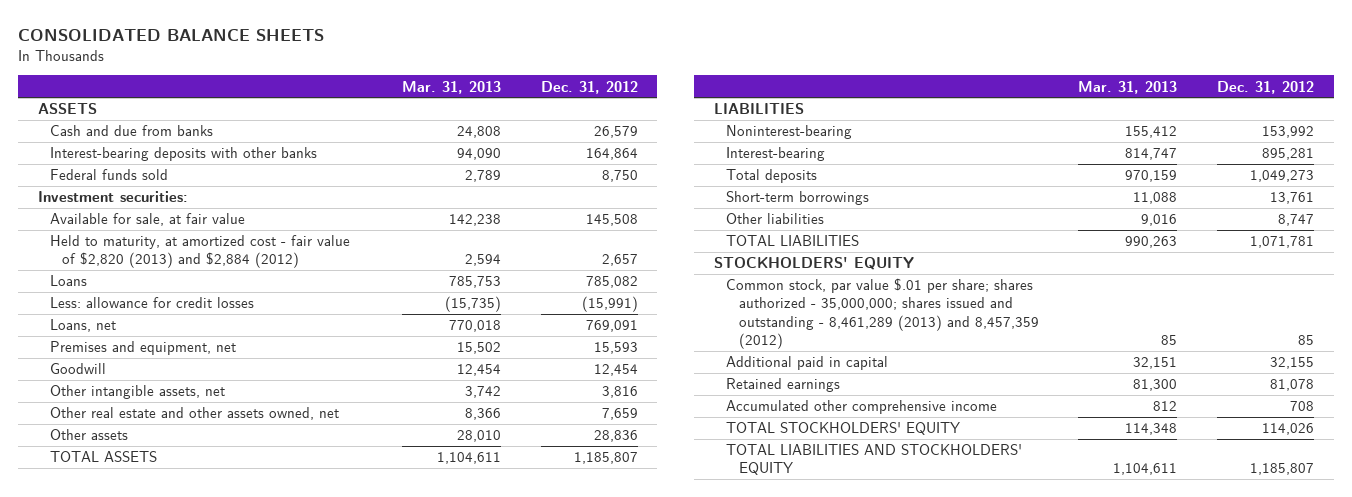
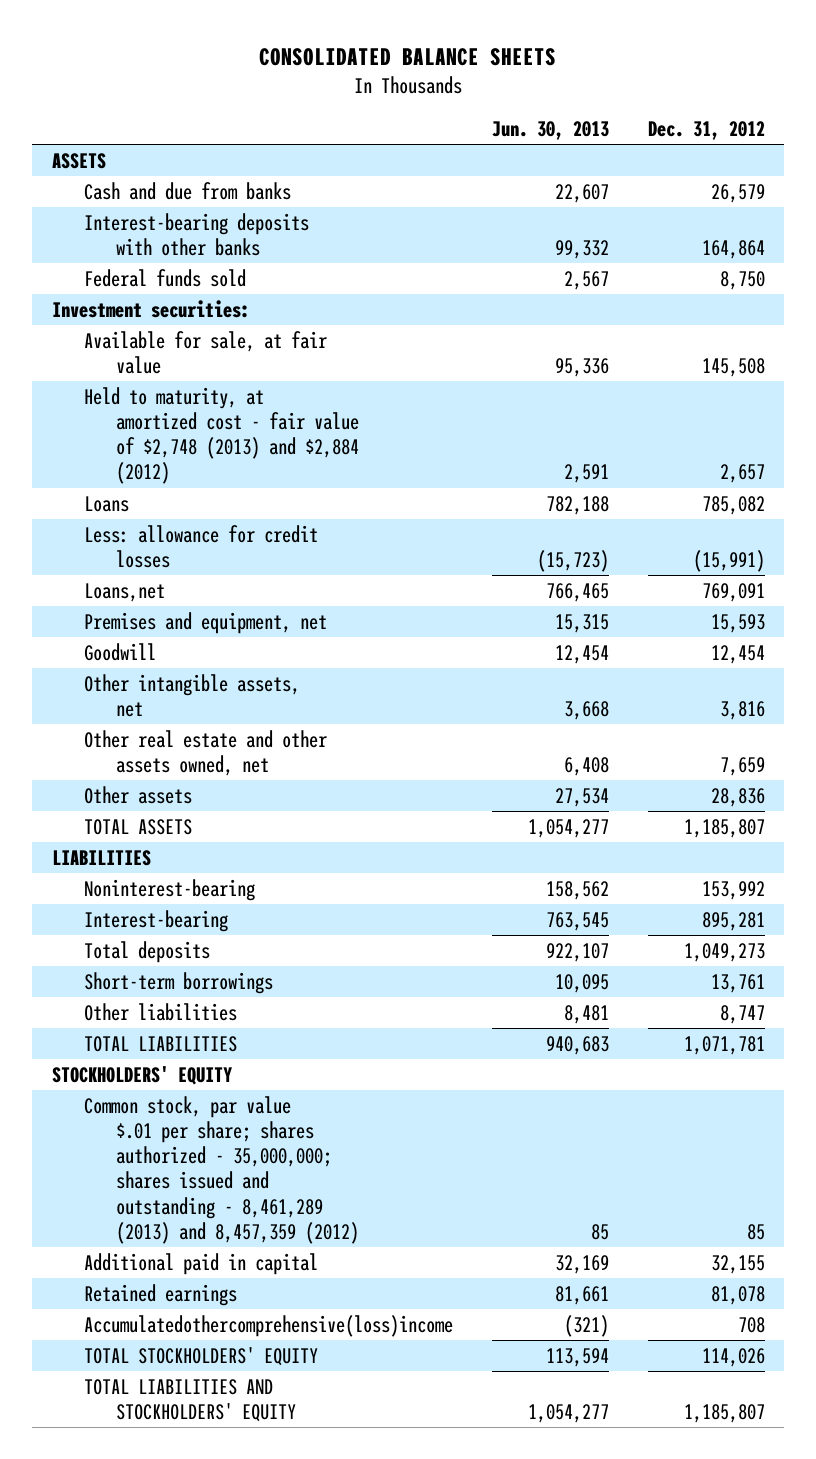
- | Mar. 31, 2013 | Dec. 31, 2012
+ | Jun. 30, 2013 | Dec. 31, 2012
- Held to maturity, at amortized cost - fair value of $2,820 (2013) and $2,884 (2012) | 2,594 | 2,657
+ Held to maturity, at amortized cost - fair value of $2,748 (2013) and $2,884 (2012) | 2,591 | 2,657
- Loans, net | 770,018 | 769,091
+ Loans,net | 766,465 | 769,091
- Accumulated other comprehensive income | 812 | 708
+ Accumulatedothercomprehensive(loss)income | (321) | 708

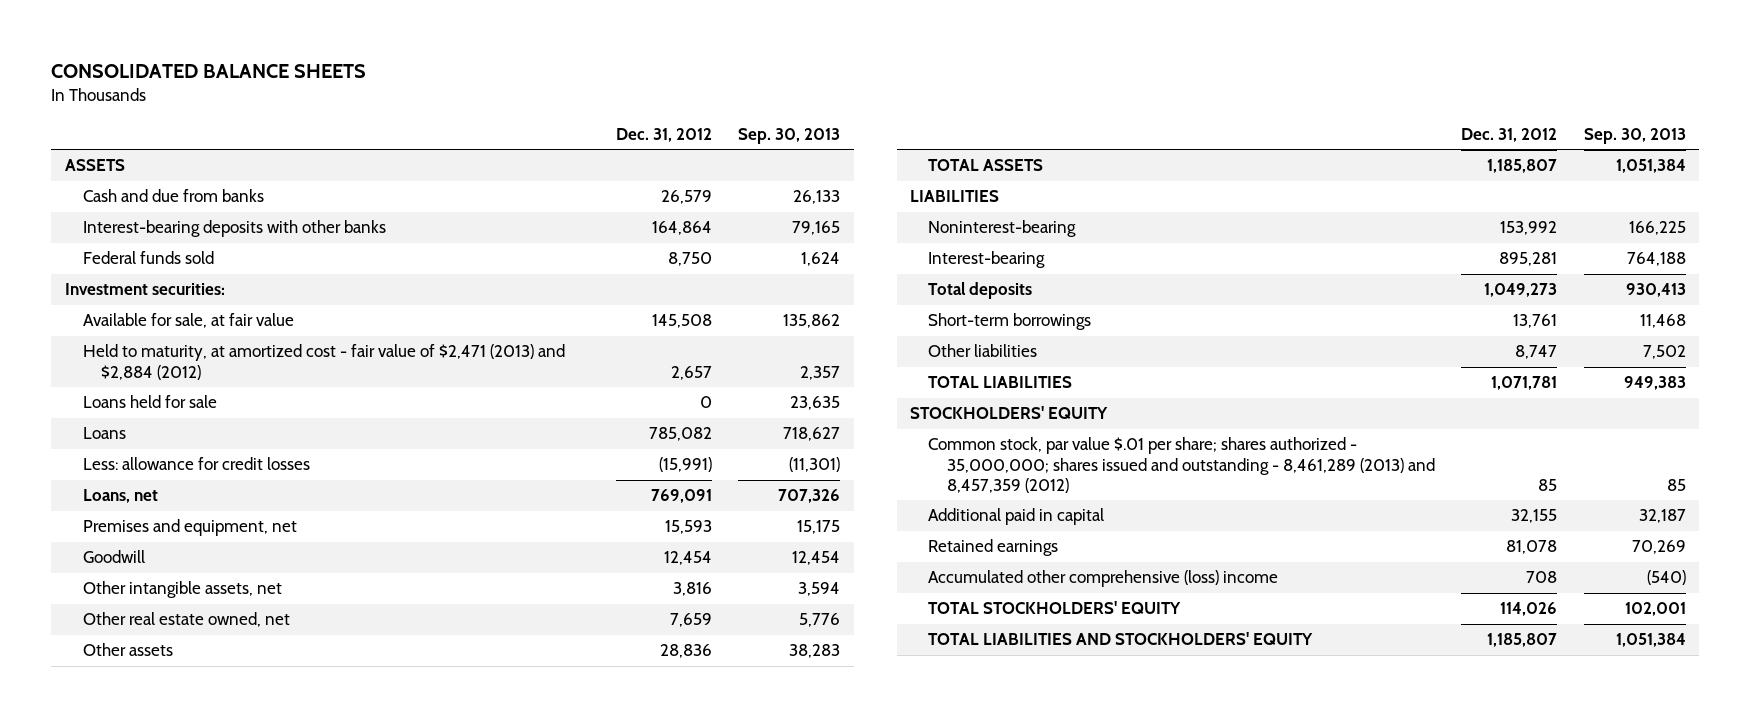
- | Jun. 30, 2013 | Dec. 31, 2012
+ | Dec. 31, 2012 | Sep. 30, 2013
- Held to maturity, at amortized cost - fair value of $2,748 (2013) and $2,884 (2012) | 2,591 | 2,657
+ Held to maturity, at amortized cost - fair value of $2,471 (2013) and $2,884 (2012) | 2,657 | 2,357
+ Loans held for sale | 0 | 23,635
- Loans,net | 766,465 | 769,091
+ Loans, net | 769,091 | 707,326
- Other real estate and other assets owned, net | 6,408 | 7,659
+ Other real estate owned, net | 7,659 | 5,776
- Accumulatedothercomprehensive(loss)income | (321) | 708
+ Accumulated other comprehensive (loss) income | 708 | (540)

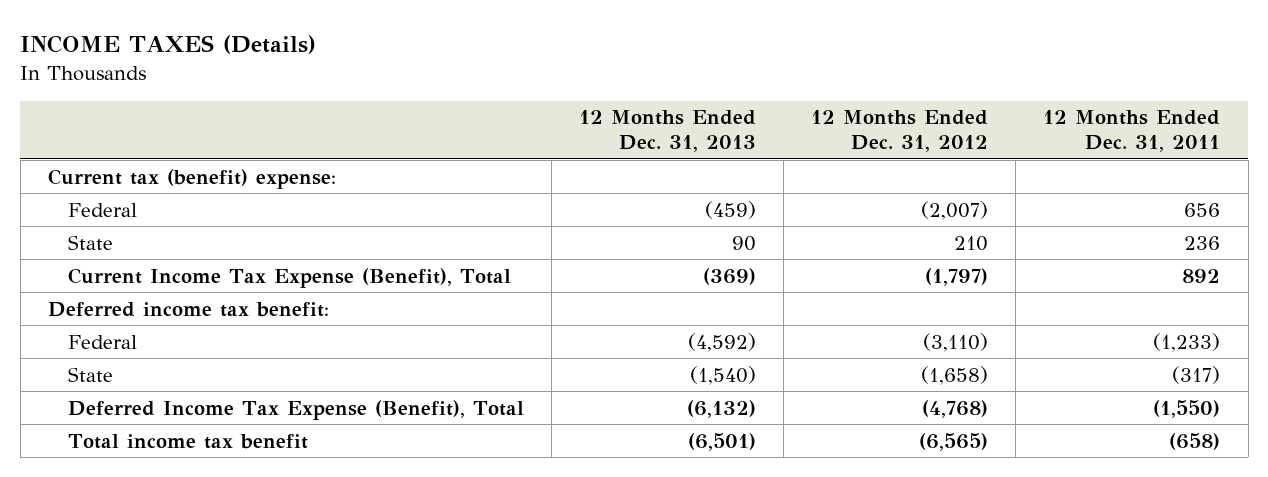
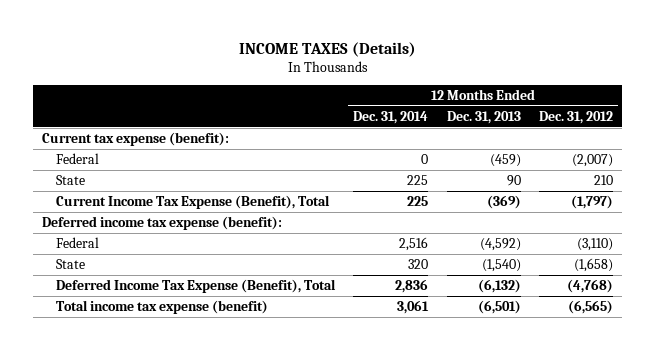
- | 12 Months Ended Dec. 31, 2013 | 12 Months Ended Dec. 31, 2012 | 12 Months Ended Dec. 31, 2011
+ | 12 Months Ended Dec. 31, 2014 | 12 Months Ended Dec. 31, 2013 | 12 Months Ended Dec. 31, 2012
- Current tax (benefit) expense:
+ Current tax expense (benefit):
- Deferred income tax benefit:
+ Deferred income tax expense (benefit):
- Total income tax benefit | (6,501) | (6,565) | (658)
+ Total income tax expense (benefit) | 3,061 | (6,501) | (6,565)

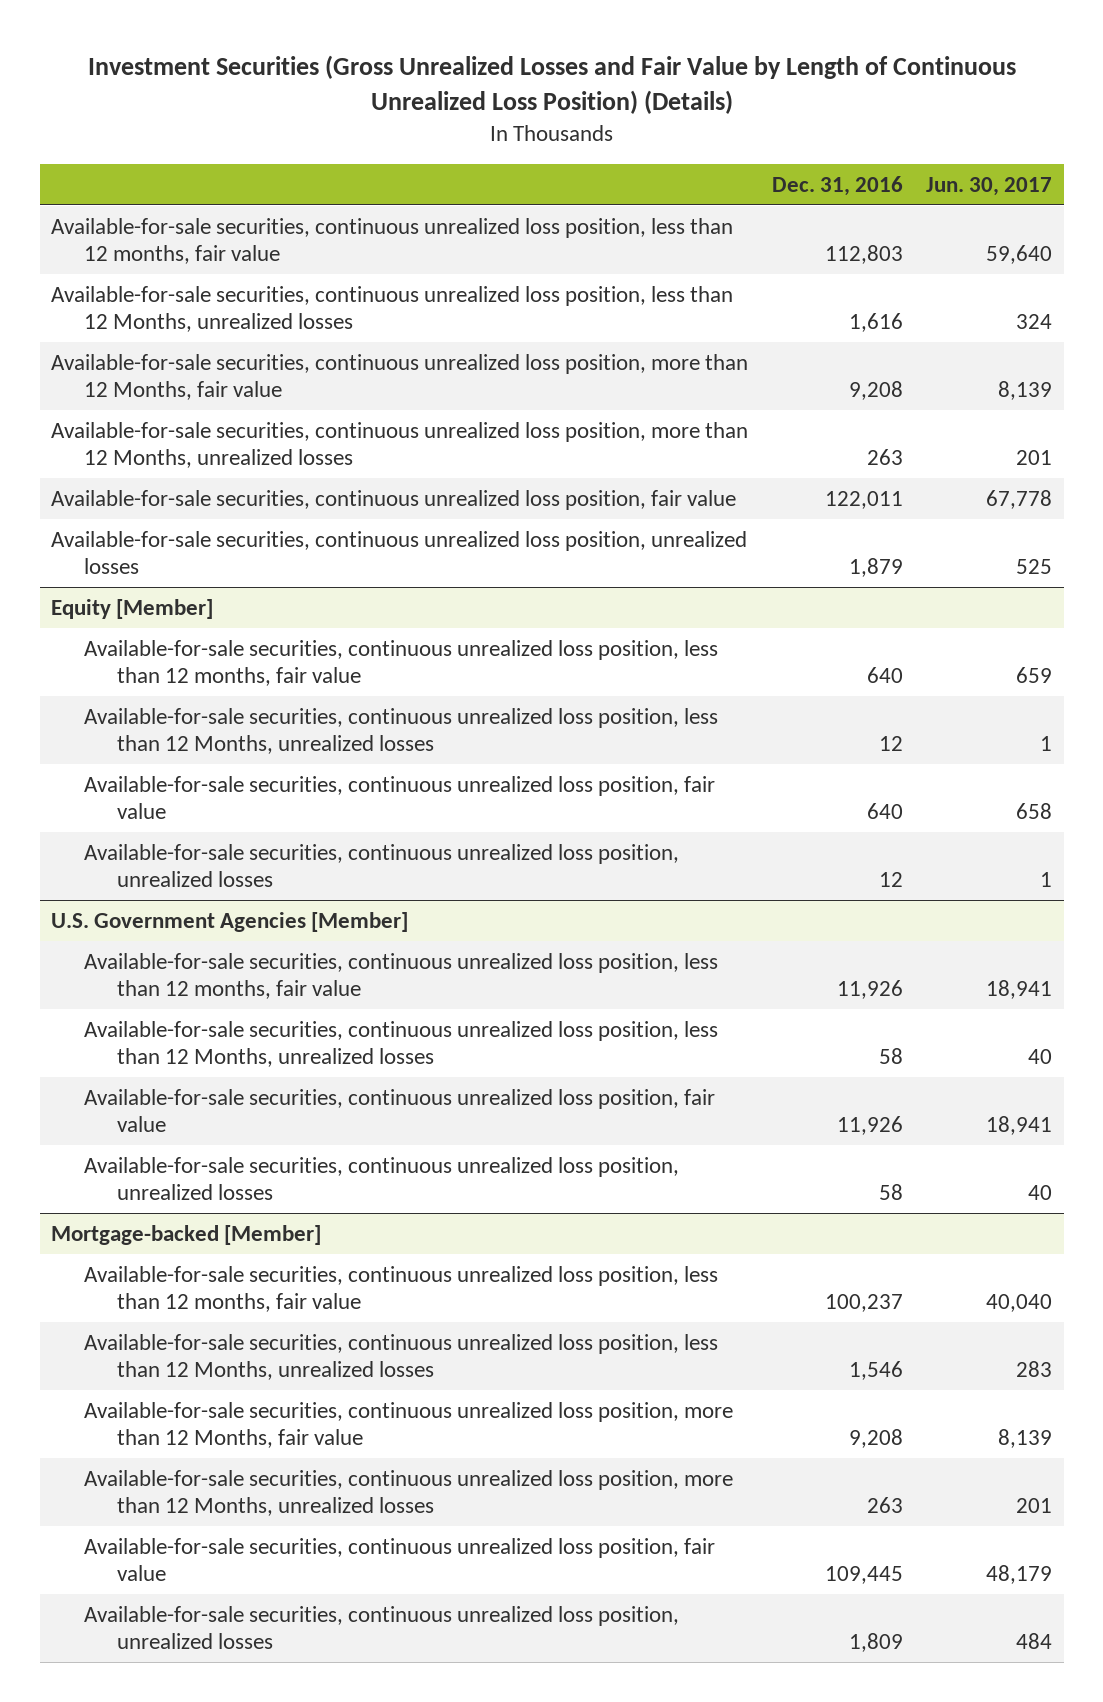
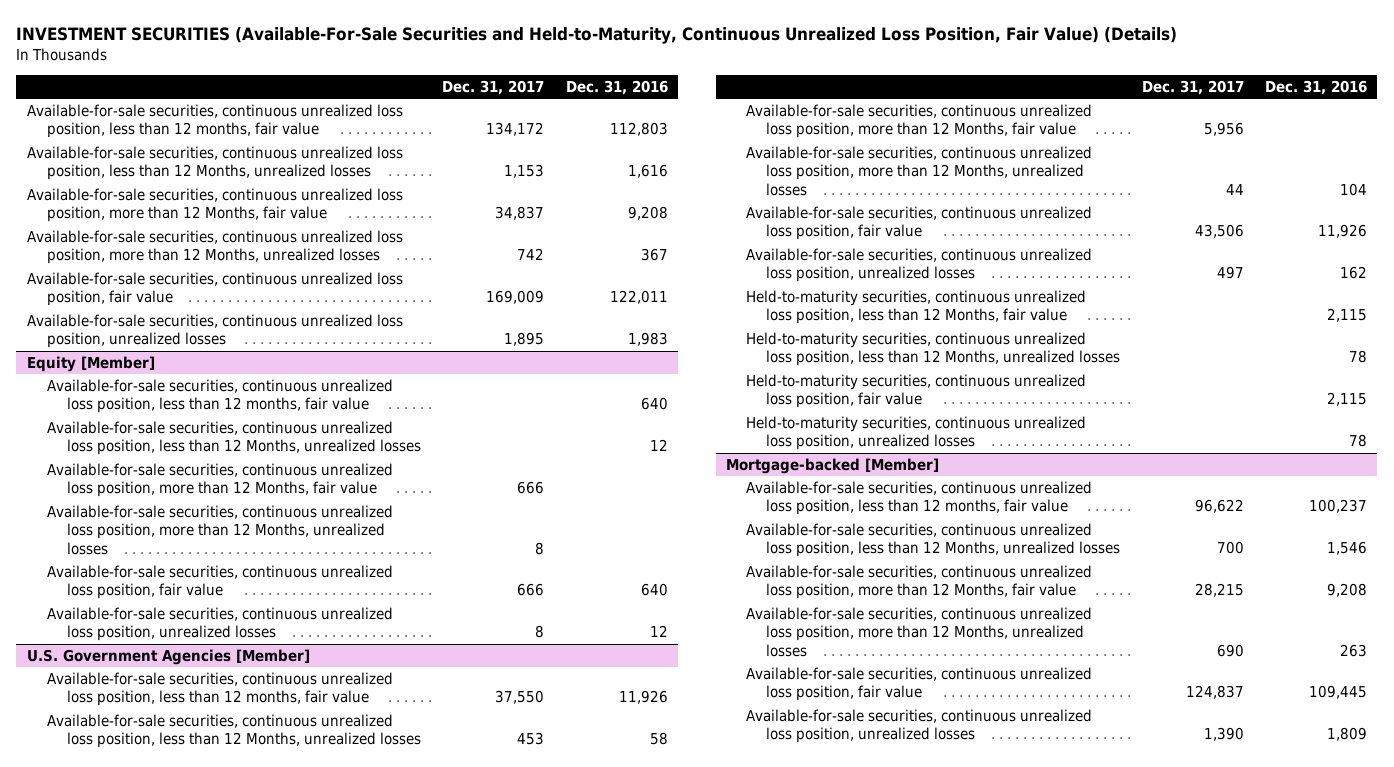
- Investment Securities (Gross Unrealized Losses and Fair Value by Length of Continuous Unrealized Loss Position) (Details)
+ INVESTMENT SECURITIES (Available-For-Sale Securities and Held-to-Maturity, Continuous Unrealized Loss Position, Fair Value) (Details)
- | Dec. 31, 2016 | Jun. 30, 2017
+ | Dec. 31, 2017 | Dec. 31, 2016
- Available-for-sale securities, continuous unrealized loss position, more than 12 Months, unrealized losses | 263 | 201
+ Available-for-sale securities, continuous unrealized loss position, more than 12 Months, unrealized losses | 742 | 367
- Available-for-sale securities, continuous unrealized loss position, unrealized losses | 1,879 | 525
+ Available-for-sale securities, continuous unrealized loss position, unrealized losses | 1,895 | 1,983
@ Equity [Member]
+ Available-for-sale securities, continuous unrealized loss position, more than 12 Months, fair value | 666 |
+ Available-for-sale securities, continuous unrealized loss position, more than 12 Months, unrealized losses | 8 |
@ U.S. Government Agencies [Member]
+ Available-for-sale securities, continuous unrealized loss position, more than 12 Months, fair value | 5,956 |
+ Available-for-sale securities, continuous unrealized loss position, more than 12 Months, unrealized losses | 44 | 104
- Available-for-sale securities, continuous unrealized loss position, unrealized losses | 58 | 40
+ Available-for-sale securities, continuous unrealized loss position, unrealized losses | 497 | 162
+ Held-to-maturity securities, continuous unrealized loss position, less than 12 Months, fair value | | 2,115
+ Held-to-maturity securities, continuous unrealized loss position, less than 12 Months, unrealized losses | | 78
+ Held-to-maturity securities, continuous unrealized loss position, fair value | | 2,115
+ Held-to-maturity securities, continuous unrealized loss position, unrealized losses | | 78

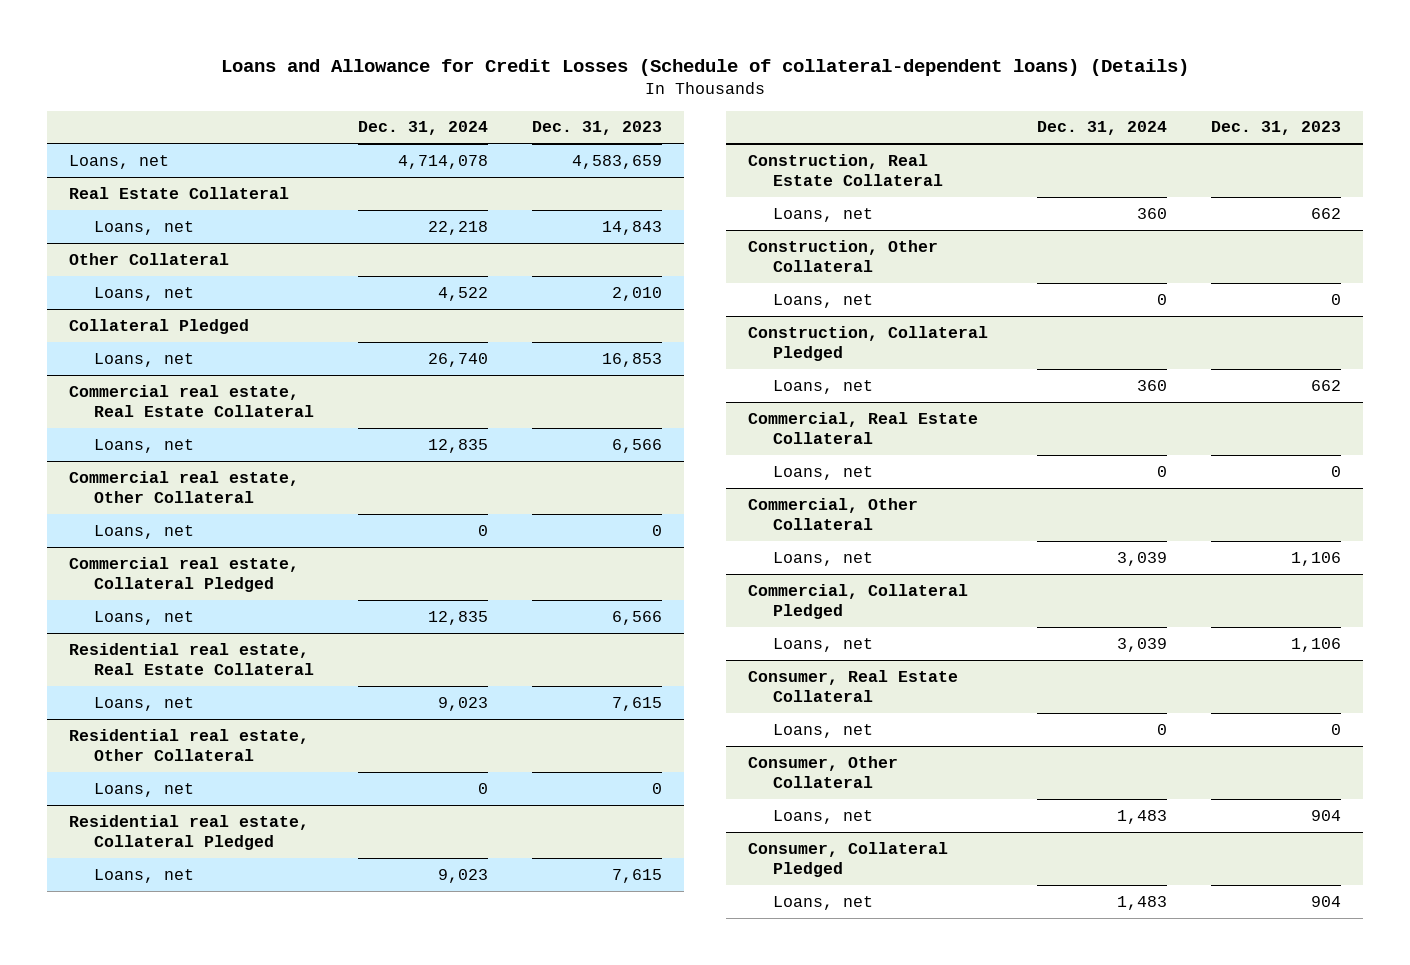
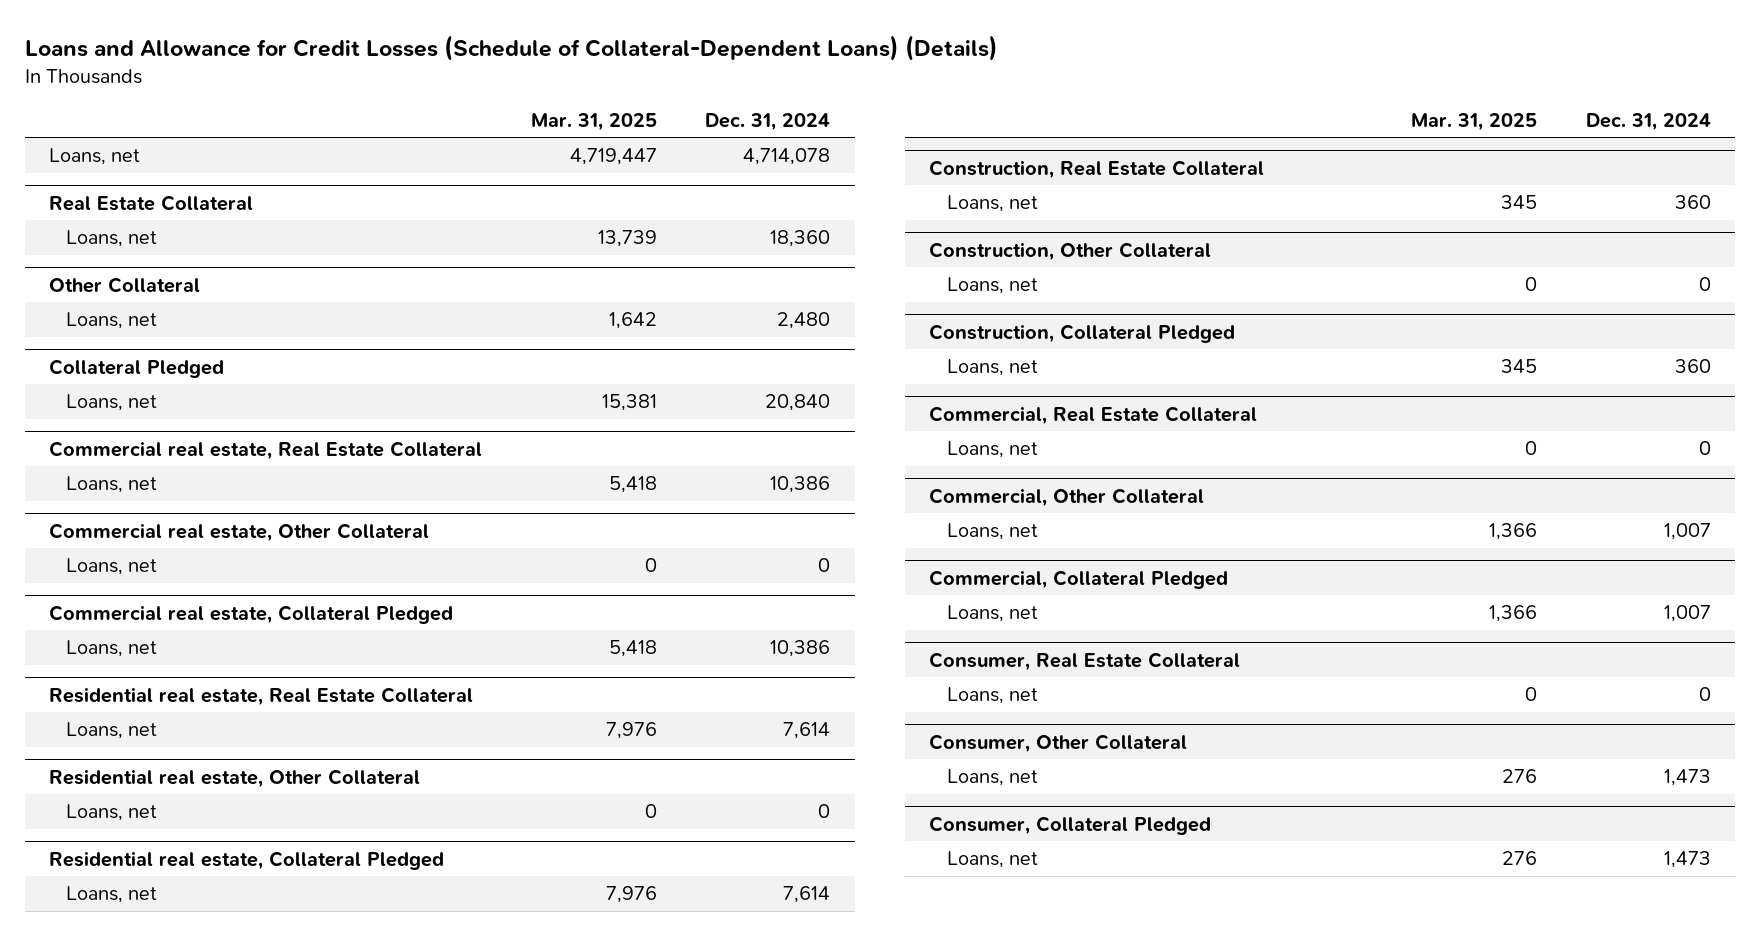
- Loans and Allowance for Credit Losses (Schedule of collateral-dependent loans) (Details)
+ Loans and Allowance for Credit Losses (Schedule of Collateral-Dependent Loans) (Details)
- | Dec. 31, 2024 | Dec. 31, 2023
+ | Mar. 31, 2025 | Dec. 31, 2024
@ Real Estate Collateral
- Loans, net | 22,218 | 14,843
+ Loans, net | 13,739 | 18,360
@ Other Collateral
- Loans, net | 4,522 | 2,010
+ Loans, net | 1,642 | 2,480
@ Collateral Pledged
- Loans, net | 26,740 | 16,853
+ Loans, net | 15,381 | 20,840
@ Commercial real estate, Real Estate Collateral
- Loans, net | 12,835 | 6,566
+ Loans, net | 5,418 | 10,386
@ Commercial real estate, Collateral Pledged
- Loans, net | 12,835 | 6,566
+ Loans, net | 5,418 | 10,386
@ Residential real estate, Real Estate Collateral
- Loans, net | 9,023 | 7,615
+ Loans, net | 7,976 | 7,614
@ Residential real estate, Collateral Pledged
- Loans, net | 9,023 | 7,615
+ Loans, net | 7,976 | 7,614
@ Commercial, Other Collateral
- Loans, net | 3,039 | 1,106
+ Loans, net | 1,366 | 1,007
@ Commercial, Collateral Pledged
- Loans, net | 3,039 | 1,106
+ Loans, net | 1,366 | 1,007
@ Consumer, Other Collateral
- Loans, net | 1,483 | 904
+ Loans, net | 276 | 1,473
@ Consumer, Collateral Pledged
- Loans, net | 1,483 | 904
+ Loans, net | 276 | 1,473

